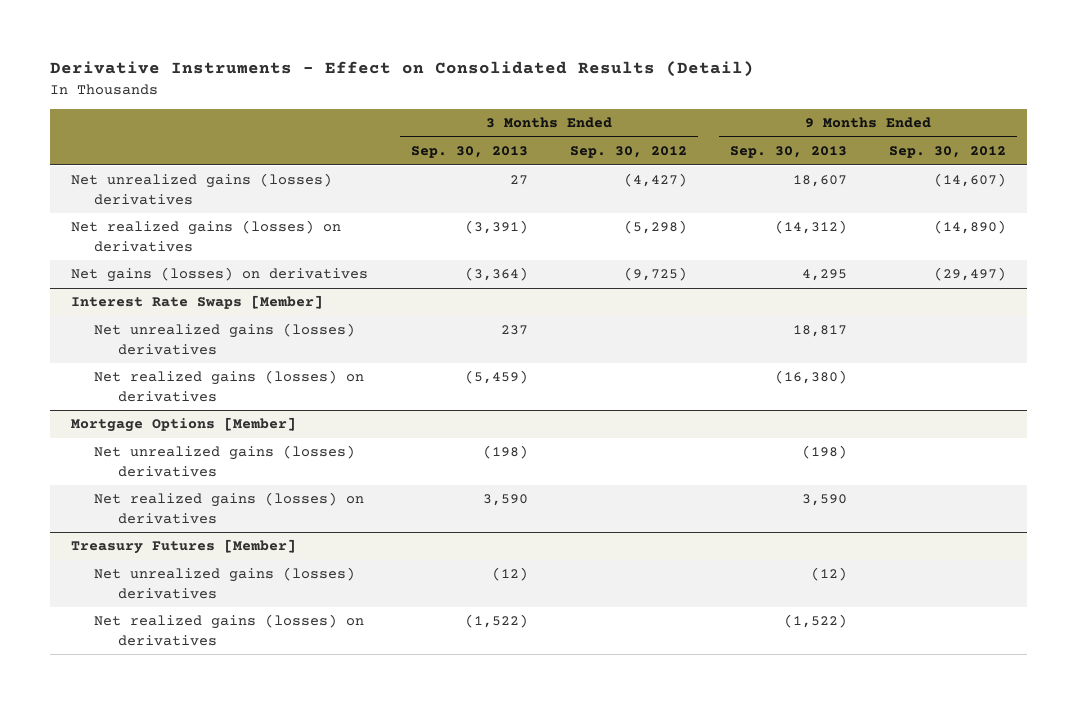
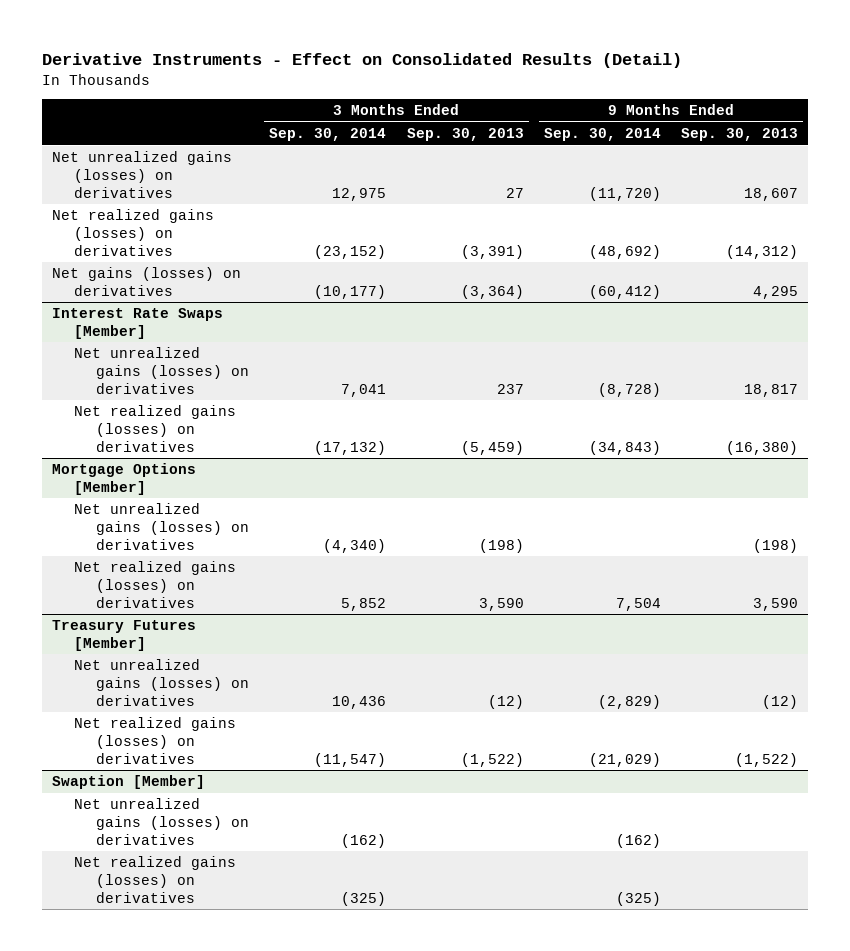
- | 3 Months Ended Sep. 30, 2013 | 3 Months Ended Sep. 30, 2012 | 9 Months Ended Sep. 30, 2013 | 9 Months Ended Sep. 30, 2012
+ | 3 Months Ended Sep. 30, 2014 | 3 Months Ended Sep. 30, 2013 | 9 Months Ended Sep. 30, 2014 | 9 Months Ended Sep. 30, 2013
- Net unrealized gains (losses) derivatives | 27 | (4,427) | 18,607 | (14,607)
+ Net unrealized gains (losses) on derivatives | 12,975 | 27 | (11,720) | 18,607
@ Interest Rate Swaps [Member]
- Net unrealized gains (losses) derivatives | 237 | | 18,817 |
+ Net unrealized gains (losses) on derivatives | 7,041 | 237 | (8,728) | 18,817
@ Mortgage Options [Member]
- Net unrealized gains (losses) derivatives | (198) | | (198) |
+ Net unrealized gains (losses) on derivatives | (4,340) | (198) | | (198)
@ Treasury Futures [Member]
- Net unrealized gains (losses) derivatives | (12) | | (12) |
+ Net unrealized gains (losses) on derivatives | 10,436 | (12) | (2,829) | (12)
+ Swaption [Member]
+ Net unrealized gains (losses) on derivatives | (162) | | (162) |
+ Net realized gains (losses) on derivatives | (325) | | (325) |

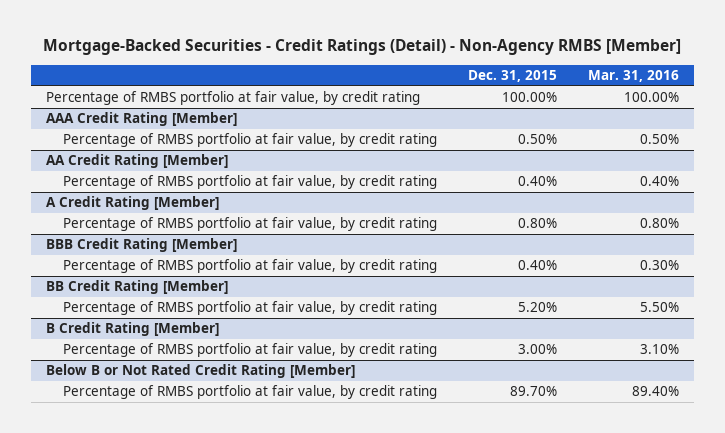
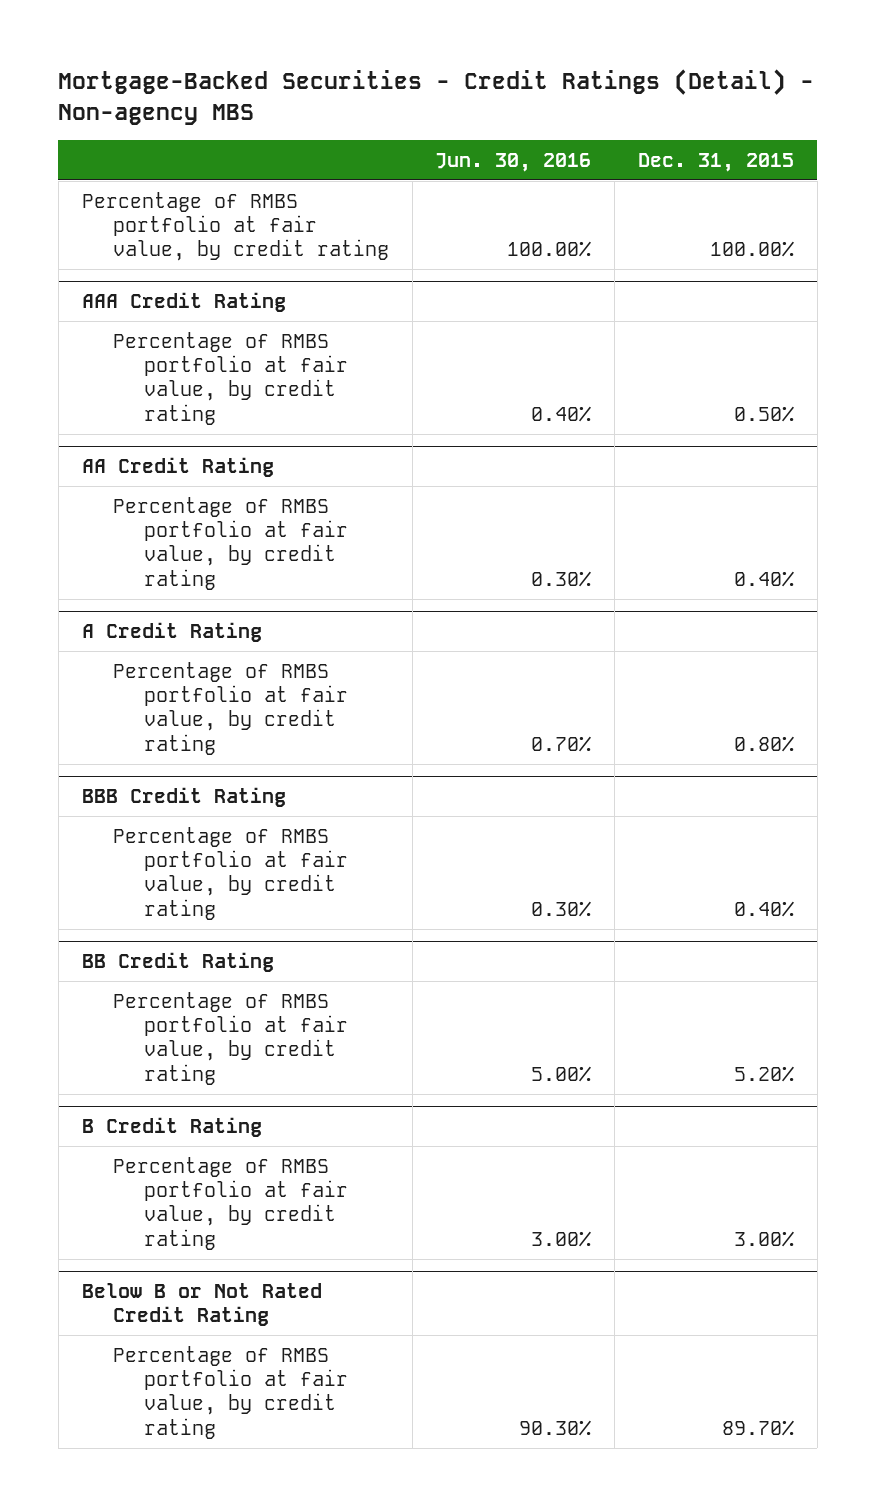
- Mortgage-Backed Securities - Credit Ratings (Detail) - Non-Agency RMBS [Member]
+ Mortgage-Backed Securities - Credit Ratings (Detail) - Non-agency MBS
- | Dec. 31, 2015 | Mar. 31, 2016
+ | Jun. 30, 2016 | Dec. 31, 2015
- AAA Credit Rating [Member]
+ AAA Credit Rating
- AA Credit Rating [Member]
+ AA Credit Rating
- A Credit Rating [Member]
+ A Credit Rating
- BBB Credit Rating [Member]
+ BBB Credit Rating
- BB Credit Rating [Member]
+ BB Credit Rating
- B Credit Rating [Member]
+ B Credit Rating
- Below B or Not Rated Credit Rating [Member]
+ Below B or Not Rated Credit Rating

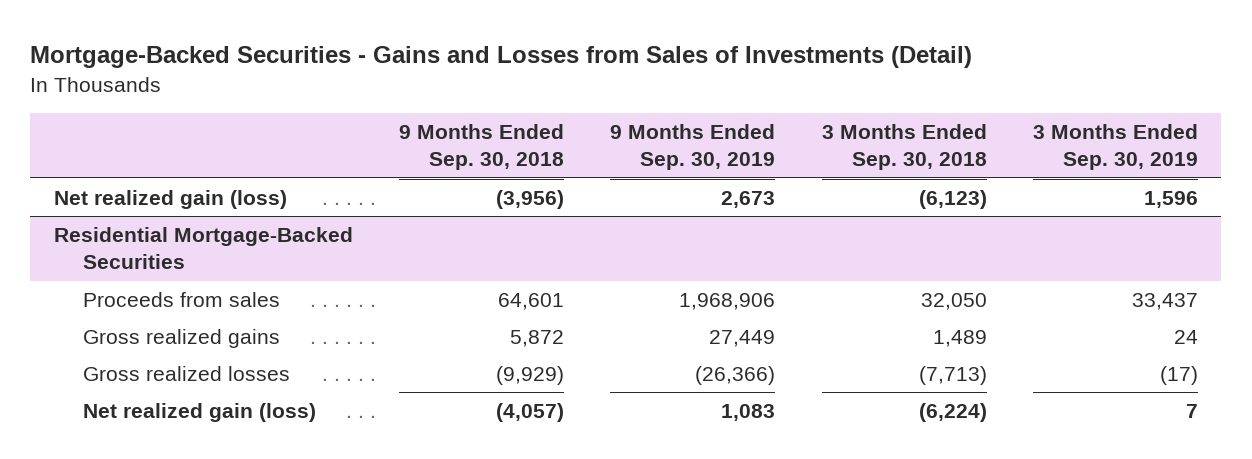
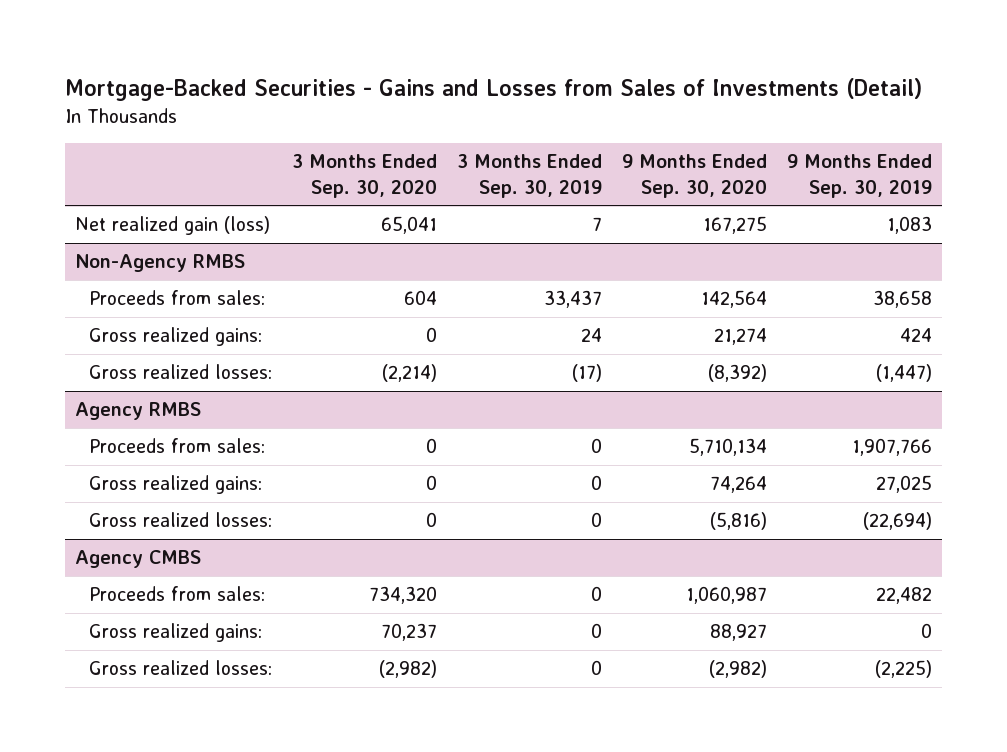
- | 9 Months Ended Sep. 30, 2018 | 9 Months Ended Sep. 30, 2019 | 3 Months Ended Sep. 30, 2018 | 3 Months Ended Sep. 30, 2019
+ | 3 Months Ended Sep. 30, 2020 | 3 Months Ended Sep. 30, 2019 | 9 Months Ended Sep. 30, 2020 | 9 Months Ended Sep. 30, 2019
- Net realized gain (loss) | (3,956) | 2,673 | (6,123) | 1,596
- Residential Mortgage-Backed Securities
- Proceeds from sales | 64,601 | 1,968,906 | 32,050 | 33,437
- Gross realized gains | 5,872 | 27,449 | 1,489 | 24
- Gross realized losses | (9,929) | (26,366) | (7,713) | (17)
+ Non-Agency RMBS
+ Proceeds from sales: | 604 | 33,437 | 142,564 | 38,658
+ Gross realized gains: | 0 | 24 | 21,274 | 424
+ Gross realized losses: | (2,214) | (17) | (8,392) | (1,447)
+ Agency RMBS
+ Proceeds from sales: | 0 | 0 | 5,710,134 | 1,907,766
+ Gross realized gains: | 0 | 0 | 74,264 | 27,025
+ Gross realized losses: | 0 | 0 | (5,816) | (22,694)
+ Agency CMBS
+ Proceeds from sales: | 734,320 | 0 | 1,060,987 | 22,482
+ Gross realized gains: | 70,237 | 0 | 88,927 | 0
+ Gross realized losses: | (2,982) | 0 | (2,982) | (2,225)

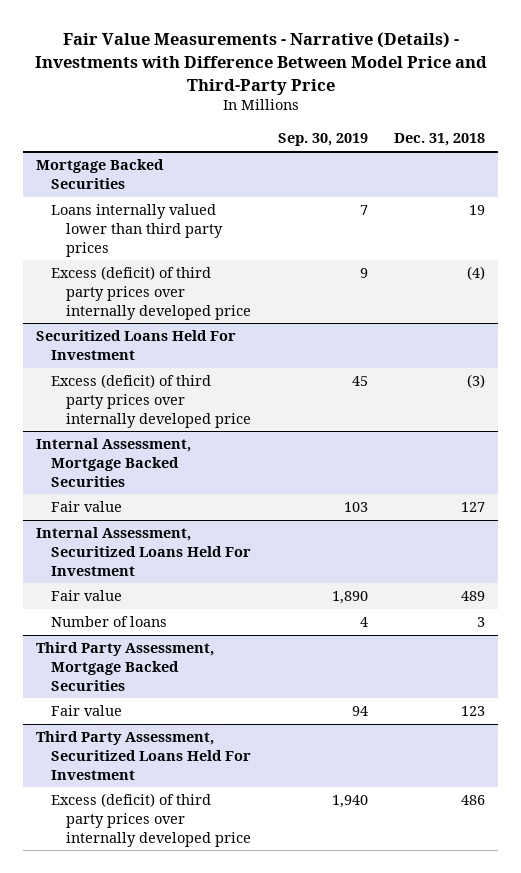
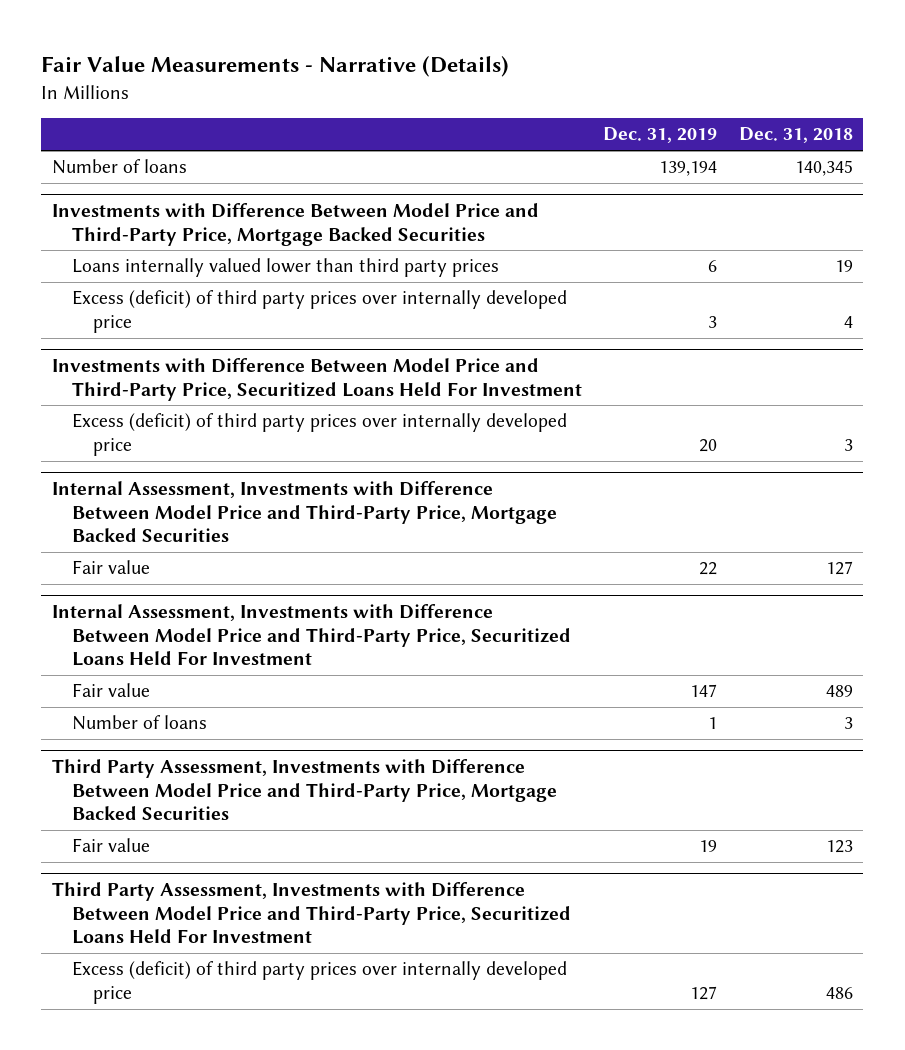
- Fair Value Measurements - Narrative (Details) - Investments with Difference Between Model Price and Third-Party Price
+ Fair Value Measurements - Narrative (Details)
- | Sep. 30, 2019 | Dec. 31, 2018
+ | Dec. 31, 2019 | Dec. 31, 2018
- Mortgage Backed Securities
+ Number of loans | 139,194 | 140,345
+ Investments with Difference Between Model Price and Third-Party Price, Mortgage Backed Securities
- Excess (deficit) of third party prices over internally developed price | 9 | (4)
- Securitized Loans Held For Investment
- Excess (deficit) of third party prices over internally developed price | 45 | (3)
- Internal Assessment, Mortgage Backed Securities
+ Excess (deficit) of third party prices over internally developed price | 3 | 4
+ Investments with Difference Between Model Price and Third-Party Price, Securitized Loans Held For Investment
+ Excess (deficit) of third party prices over internally developed price | 20 | 3
+ Internal Assessment, Investments with Difference Between Model Price and Third-Party Price, Mortgage Backed Securities
- Internal Assessment, Securitized Loans Held For Investment
+ Internal Assessment, Investments with Difference Between Model Price and Third-Party Price, Securitized Loans Held For Investment
- Third Party Assessment, Mortgage Backed Securities
+ Third Party Assessment, Investments with Difference Between Model Price and Third-Party Price, Mortgage Backed Securities
- Third Party Assessment, Securitized Loans Held For Investment
+ Third Party Assessment, Investments with Difference Between Model Price and Third-Party Price, Securitized Loans Held For Investment

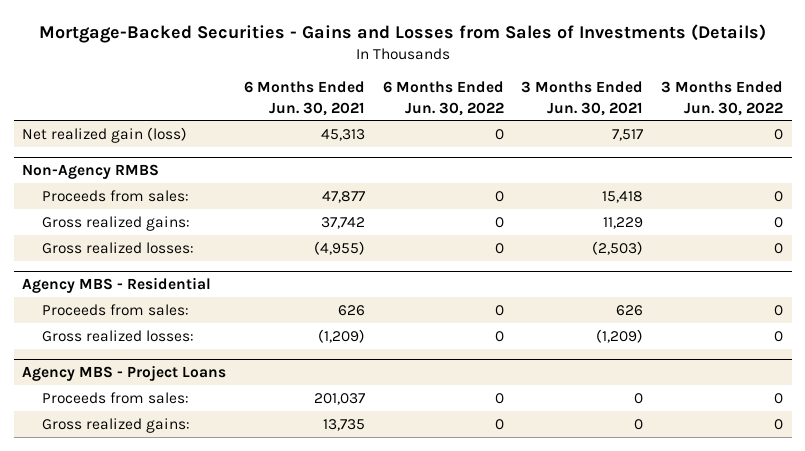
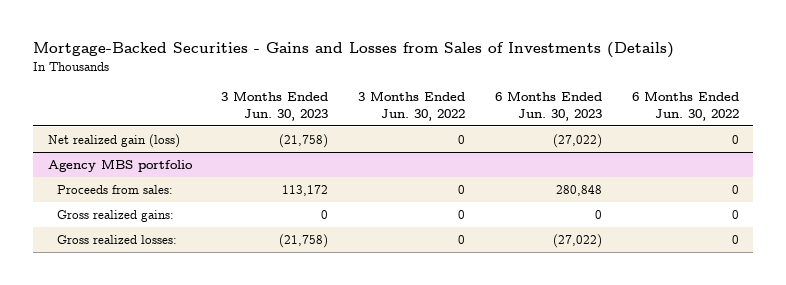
- | 6 Months Ended Jun. 30, 2021 | 6 Months Ended Jun. 30, 2022 | 3 Months Ended Jun. 30, 2021 | 3 Months Ended Jun. 30, 2022
+ | 3 Months Ended Jun. 30, 2023 | 3 Months Ended Jun. 30, 2022 | 6 Months Ended Jun. 30, 2023 | 6 Months Ended Jun. 30, 2022
- Non-Agency RMBS
+ Agency MBS portfolio
- Agency MBS - Residential
- Proceeds from sales: | 626 | 0 | 626 | 0
- Gross realized losses: | (1,209) | 0 | (1,209) | 0
- Agency MBS - Project Loans
- Proceeds from sales: | 201,037 | 0 | 0 | 0
- Gross realized gains: | 13,735 | 0 | 0 | 0

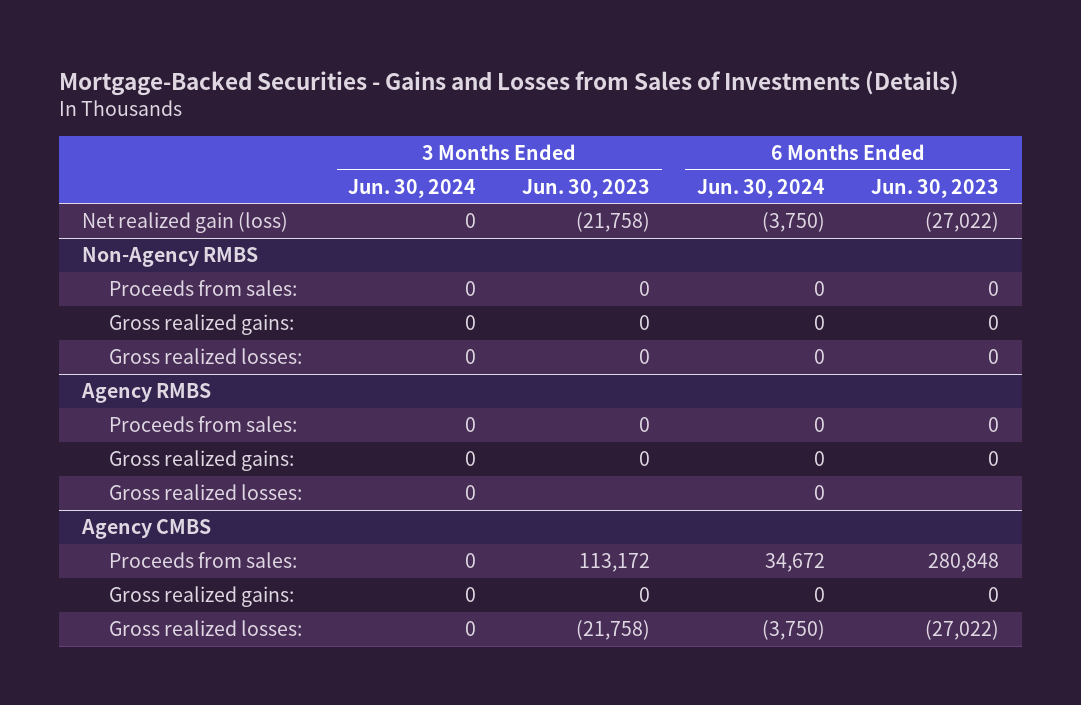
- | 3 Months Ended Jun. 30, 2023 | 3 Months Ended Jun. 30, 2022 | 6 Months Ended Jun. 30, 2023 | 6 Months Ended Jun. 30, 2022
+ | 3 Months Ended Jun. 30, 2024 | 3 Months Ended Jun. 30, 2023 | 6 Months Ended Jun. 30, 2024 | 6 Months Ended Jun. 30, 2023
- Agency MBS portfolio
+ Non-Agency RMBS
+ Proceeds from sales: | 0 | 0 | 0 | 0
+ Gross realized gains: | 0 | 0 | 0 | 0
+ Gross realized losses: | 0 | 0 | 0 | 0
+ Agency RMBS
+ Proceeds from sales: | 0 | 0 | 0 | 0
+ Gross realized gains: | 0 | 0 | 0 | 0
+ Gross realized losses: | 0 | | 0 |
+ Agency CMBS

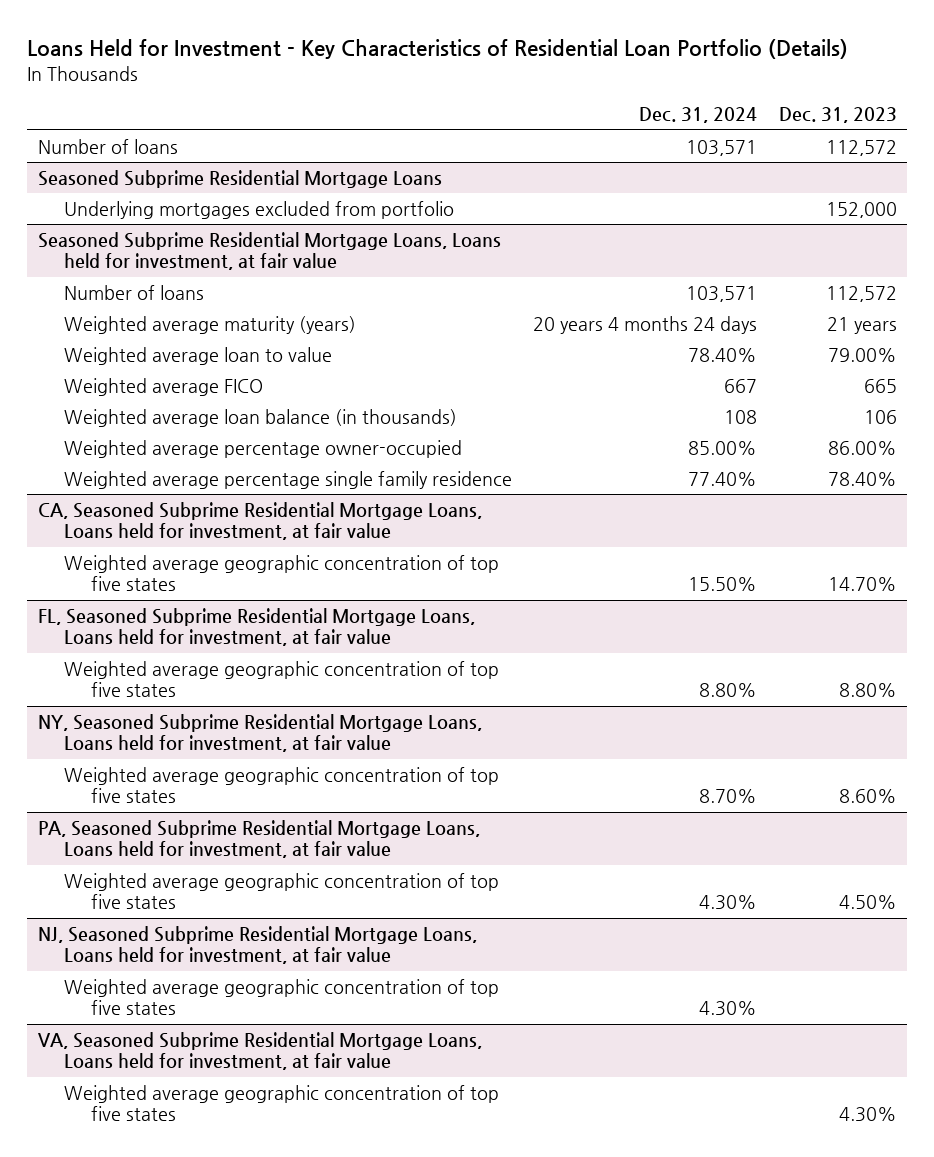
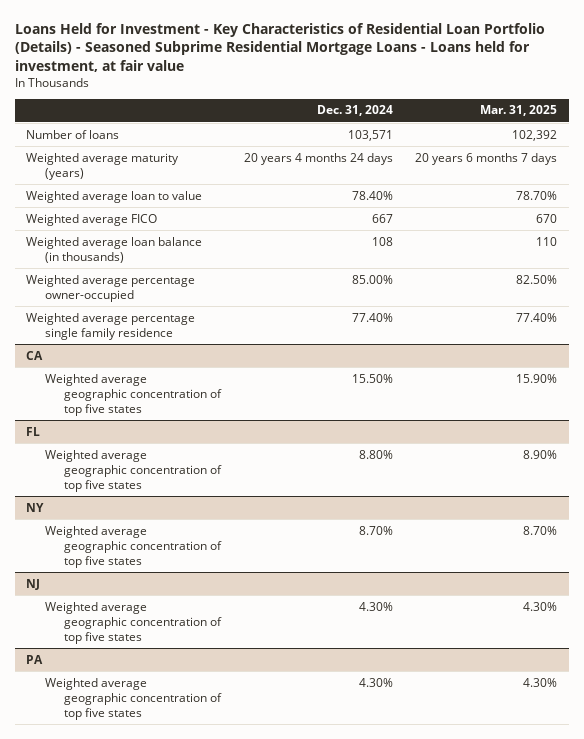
- Loans Held for Investment - Key Characteristics of Residential Loan Portfolio (Details)
+ Loans Held for Investment - Key Characteristics of Residential Loan Portfolio (Details) - Seasoned Subprime Residential Mortgage Loans - Loans held for investment, at fair value
- | Dec. 31, 2024 | Dec. 31, 2023
+ | Dec. 31, 2024 | Mar. 31, 2025
- Seasoned Subprime Residential Mortgage Loans
- Underlying mortgages excluded from portfolio | | 152,000
- Seasoned Subprime Residential Mortgage Loans, Loans held for investment, at fair value
- Number of loans | 103,571 | 112,572
- CA, Seasoned Subprime Residential Mortgage Loans, Loans held for investment, at fair value
+ CA
- FL, Seasoned Subprime Residential Mortgage Loans, Loans held for investment, at fair value
+ FL
- NY, Seasoned Subprime Residential Mortgage Loans, Loans held for investment, at fair value
+ NY
- PA, Seasoned Subprime Residential Mortgage Loans, Loans held for investment, at fair value
+ NJ
- NJ, Seasoned Subprime Residential Mortgage Loans, Loans held for investment, at fair value
+ PA
- VA, Seasoned Subprime Residential Mortgage Loans, Loans held for investment, at fair value
- Weighted average geographic concentration of top five states | | 4.30%

